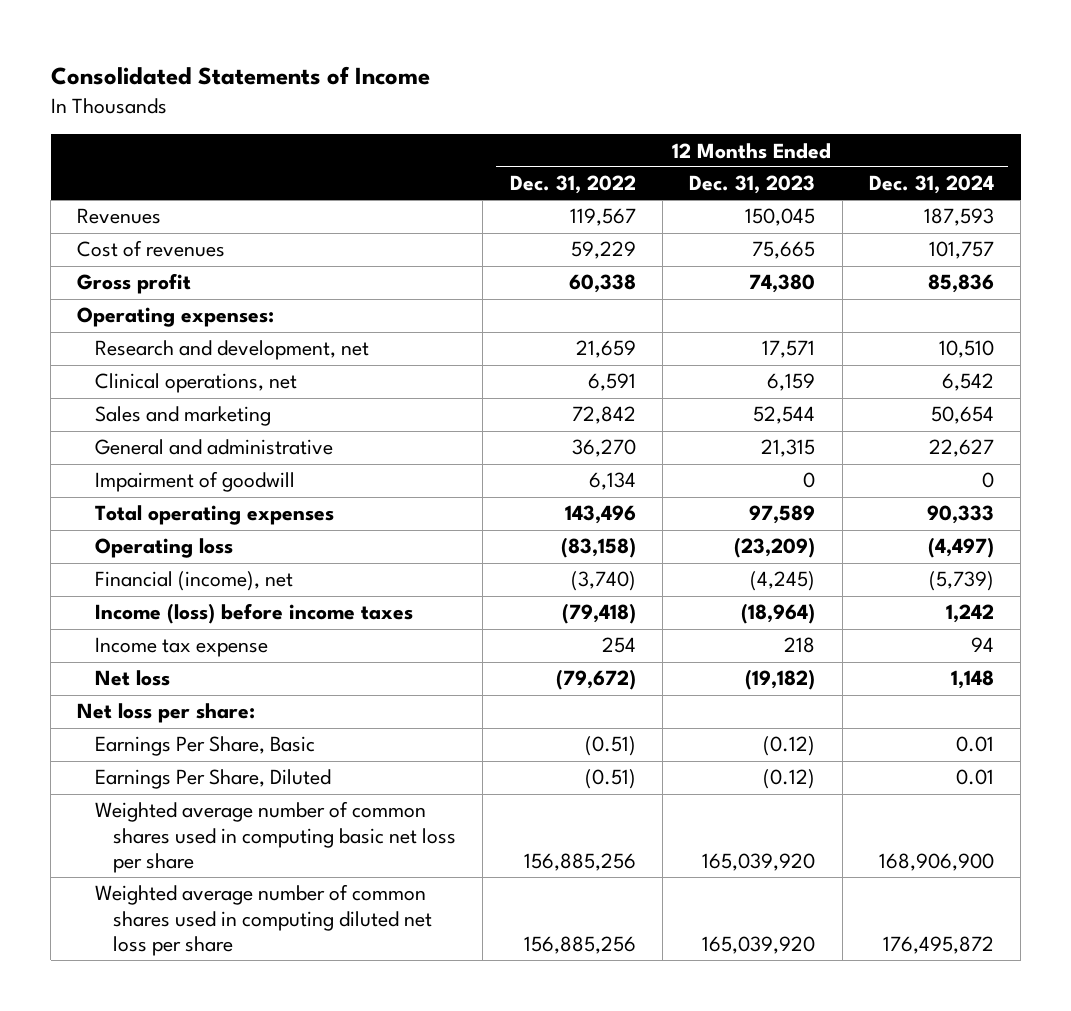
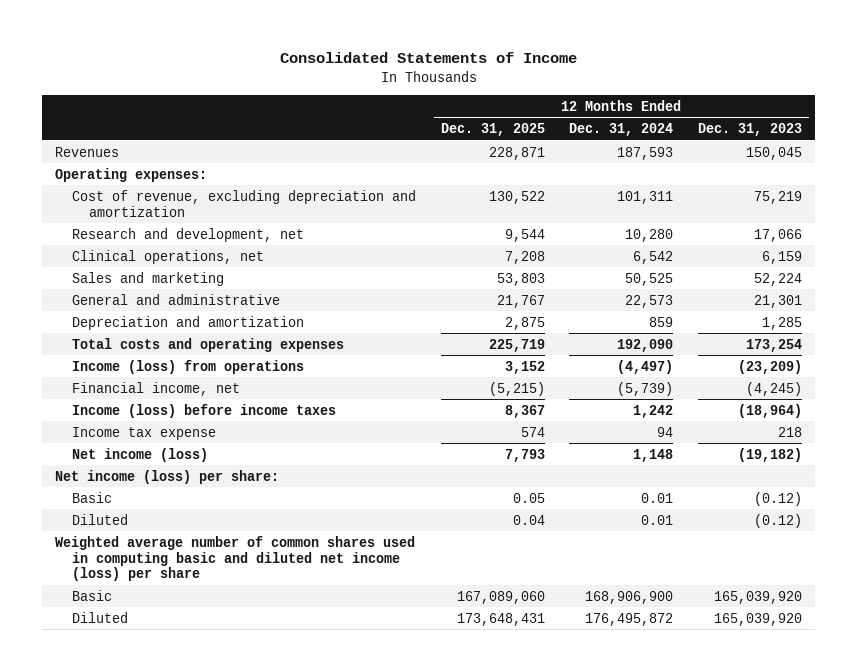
- | 12 Months Ended Dec. 31, 2022 | 12 Months Ended Dec. 31, 2023 | 12 Months Ended Dec. 31, 2024
+ | 12 Months Ended Dec. 31, 2025 | 12 Months Ended Dec. 31, 2024 | 12 Months Ended Dec. 31, 2023
- Cost of revenues | 59,229 | 75,665 | 101,757
- Gross profit | 60,338 | 74,380 | 85,836
- Research and development, net | 21,659 | 17,571 | 10,510
+ Cost of revenue, excluding depreciation and amortization | 130,522 | 101,311 | 75,219
+ Research and development, net | 9,544 | 10,280 | 17,066
- Sales and marketing | 72,842 | 52,544 | 50,654
- General and administrative | 36,270 | 21,315 | 22,627
- Impairment of goodwill | 6,134 | 0 | 0
- Total operating expenses | 143,496 | 97,589 | 90,333
- Operating loss | (83,158) | (23,209) | (4,497)
- Financial (income), net | (3,740) | (4,245) | (5,739)
+ Sales and marketing | 53,803 | 50,525 | 52,224
+ General and administrative | 21,767 | 22,573 | 21,301
+ Depreciation and amortization | 2,875 | 859 | 1,285
+ Total costs and operating expenses | 225,719 | 192,090 | 173,254
+ Income (loss) from operations | 3,152 | (4,497) | (23,209)
+ Financial income, net | (5,215) | (5,739) | (4,245)
- Net loss | (79,672) | (19,182) | 1,148
- Net loss per share:
- Earnings Per Share, Basic | (0.51) | (0.12) | 0.01
- Earnings Per Share, Diluted | (0.51) | (0.12) | 0.01
- Weighted average number of common shares used in computing basic net loss per share | 156,885,256 | 165,039,920 | 168,906,900
- Weighted average number of common shares used in computing diluted net loss per share | 156,885,256 | 165,039,920 | 176,495,872
+ Net income (loss) | 7,793 | 1,148 | (19,182)
+ Net income (loss) per share:
+ Basic | 0.05 | 0.01 | (0.12)
+ Diluted | 0.04 | 0.01 | (0.12)
+ Weighted average number of common shares used in computing basic and diluted net income (loss) per share
+ Basic | 167,089,060 | 168,906,900 | 165,039,920
+ Diluted | 173,648,431 | 176,495,872 | 165,039,920

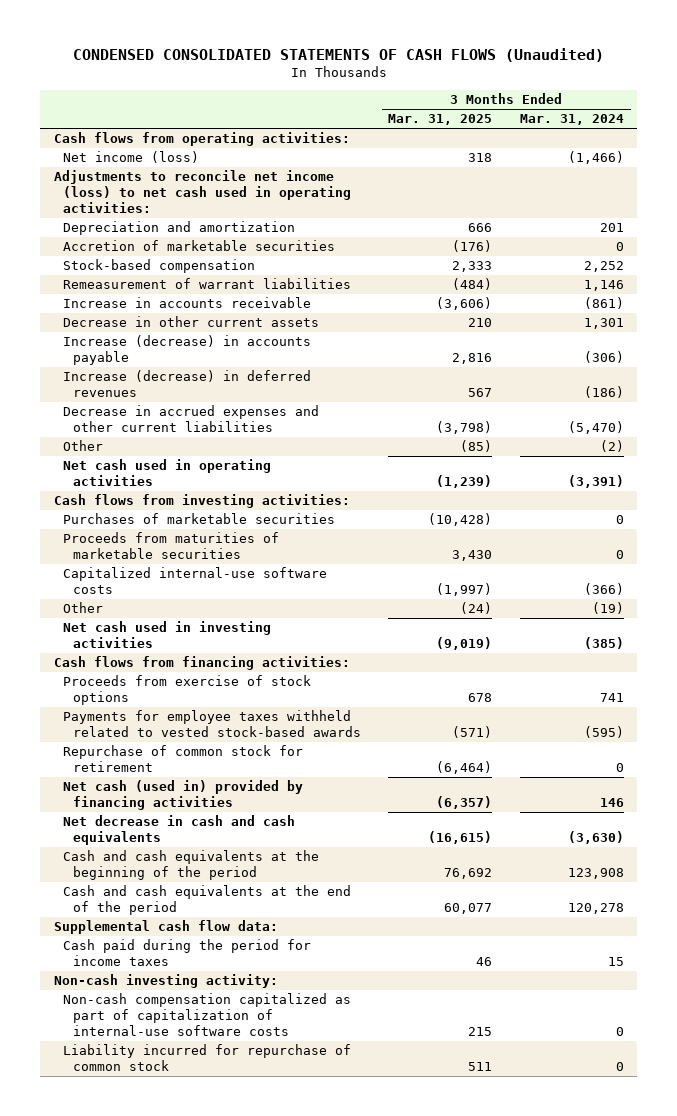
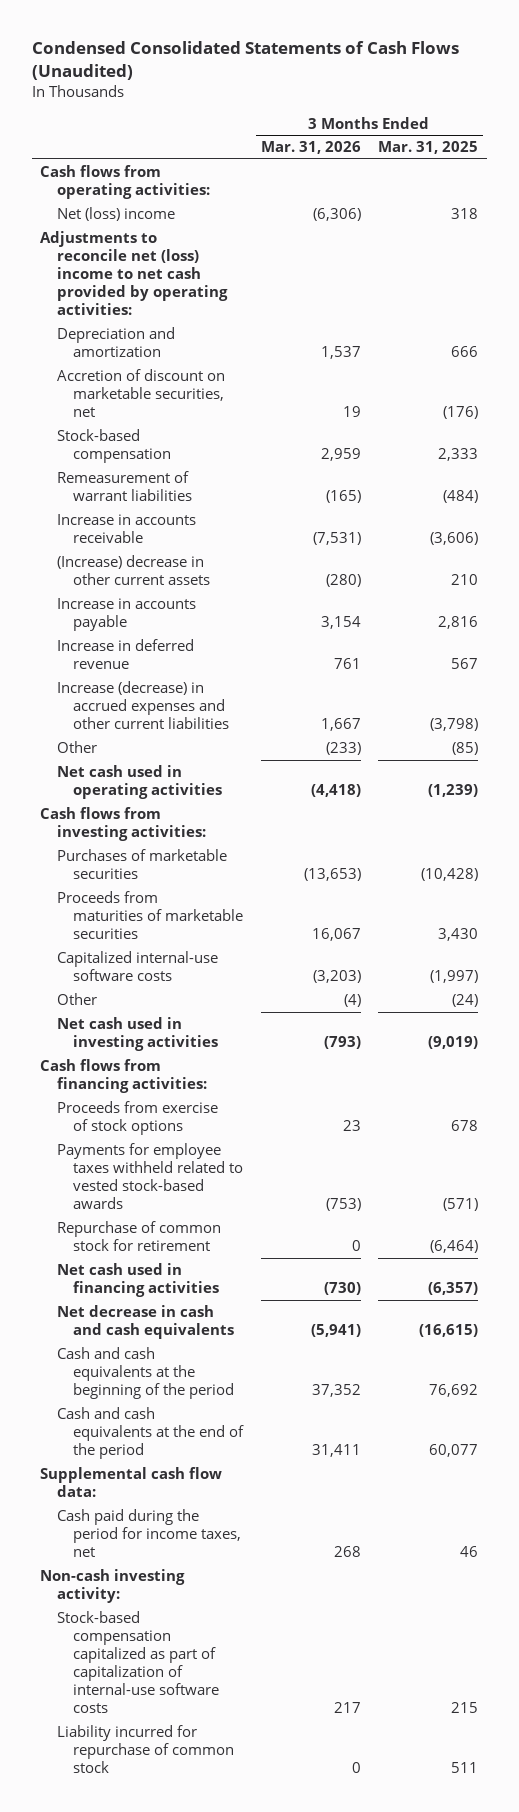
- CONDENSED CONSOLIDATED STATEMENTS OF CASH FLOWS (Unaudited)
+ Condensed Consolidated Statements of Cash Flows (Unaudited)
- | 3 Months Ended Mar. 31, 2025 | 3 Months Ended Mar. 31, 2024
+ | 3 Months Ended Mar. 31, 2026 | 3 Months Ended Mar. 31, 2025
- Net income (loss) | 318 | (1,466)
- Adjustments to reconcile net income (loss) to net cash used in operating activities:
+ Net (loss) income | (6,306) | 318
+ Adjustments to reconcile net (loss) income to net cash provided by operating activities:
- Accretion of marketable securities | (176) | 0
+ Accretion of discount on marketable securities, net | 19 | (176)
- Decrease in other current assets | 210 | 1,301
- Increase (decrease) in accounts payable | 2,816 | (306)
- Increase (decrease) in deferred revenues | 567 | (186)
- Decrease in accrued expenses and other current liabilities | (3,798) | (5,470)
+ (Increase) decrease in other current assets | (280) | 210
+ Increase in accounts payable | 3,154 | 2,816
+ Increase in deferred revenue | 761 | 567
+ Increase (decrease) in accrued expenses and other current liabilities | 1,667 | (3,798)
- Net cash (used in) provided by financing activities | (6,357) | 146
+ Net cash used in financing activities | (730) | (6,357)
- Cash paid during the period for income taxes | 46 | 15
+ Cash paid during the period for income taxes, net | 268 | 46
- Non-cash compensation capitalized as part of capitalization of internal-use software costs | 215 | 0
+ Stock-based compensation capitalized as part of capitalization of internal-use software costs | 217 | 215

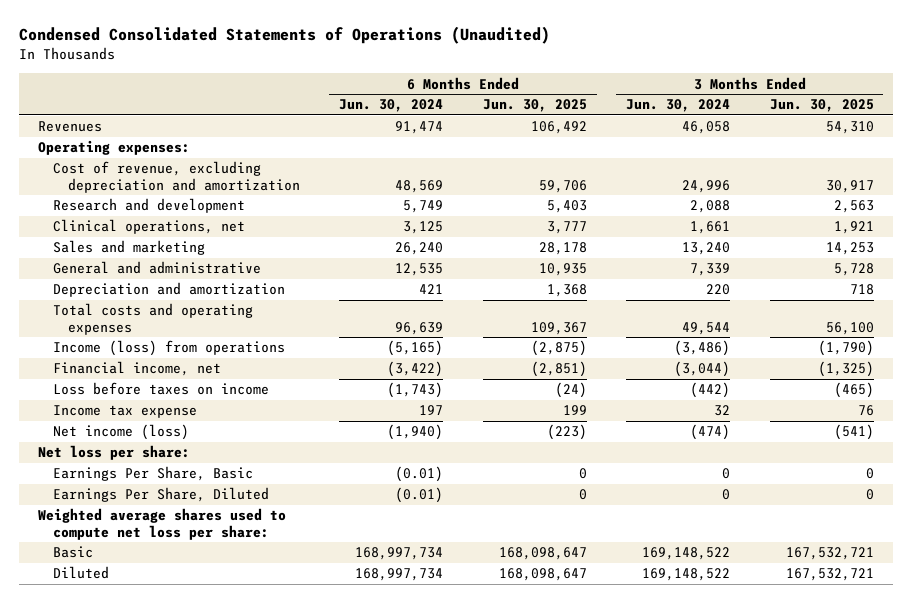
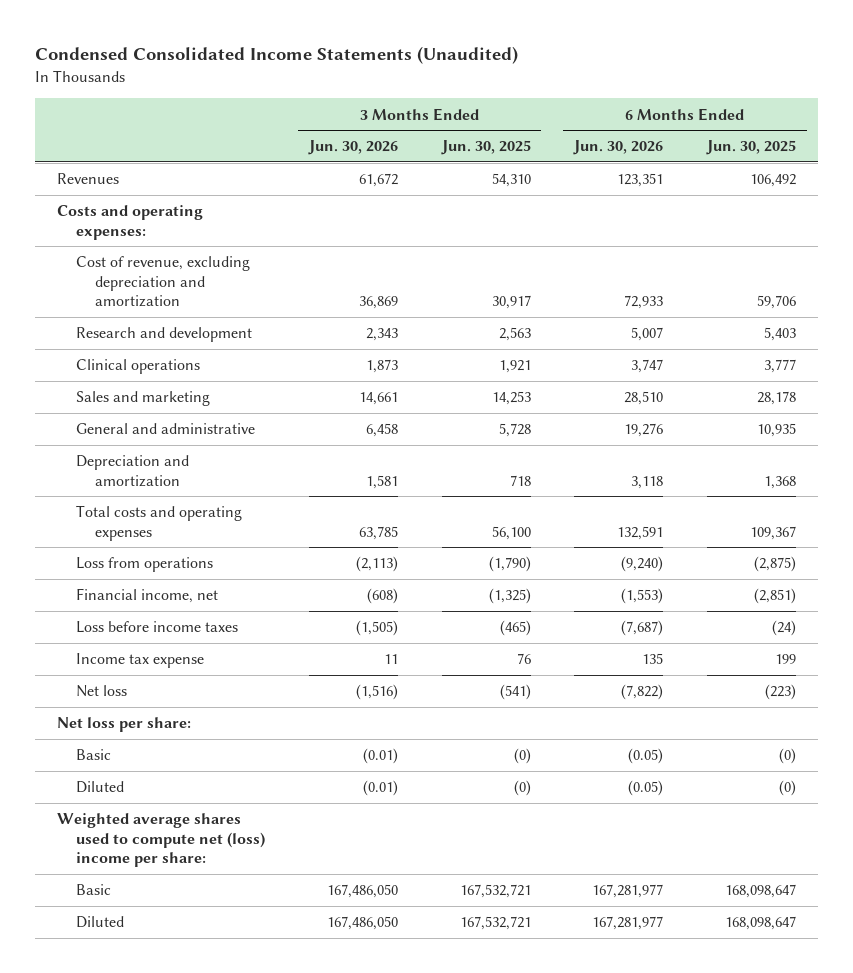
- Condensed Consolidated Statements of Operations (Unaudited)
+ Condensed Consolidated Income Statements (Unaudited)
- | 6 Months Ended Jun. 30, 2024 | 6 Months Ended Jun. 30, 2025 | 3 Months Ended Jun. 30, 2024 | 3 Months Ended Jun. 30, 2025
+ | 3 Months Ended Jun. 30, 2026 | 3 Months Ended Jun. 30, 2025 | 6 Months Ended Jun. 30, 2026 | 6 Months Ended Jun. 30, 2025
- Operating expenses:
+ Costs and operating expenses:
- Clinical operations, net | 3,125 | 3,777 | 1,661 | 1,921
+ Clinical operations | 1,873 | 1,921 | 3,747 | 3,777
- Income (loss) from operations | (5,165) | (2,875) | (3,486) | (1,790)
+ Loss from operations | (2,113) | (1,790) | (9,240) | (2,875)
- Loss before taxes on income | (1,743) | (24) | (442) | (465)
+ Loss before income taxes | (1,505) | (465) | (7,687) | (24)
- Net income (loss) | (1,940) | (223) | (474) | (541)
+ Net loss | (1,516) | (541) | (7,822) | (223)
- Earnings Per Share, Basic | (0.01) | 0 | 0 | 0
- Earnings Per Share, Diluted | (0.01) | 0 | 0 | 0
- Weighted average shares used to compute net loss per share:
+ Basic | (0.01) | (0) | (0.05) | (0)
+ Diluted | (0.01) | (0) | (0.05) | (0)
+ Weighted average shares used to compute net (loss) income per share:

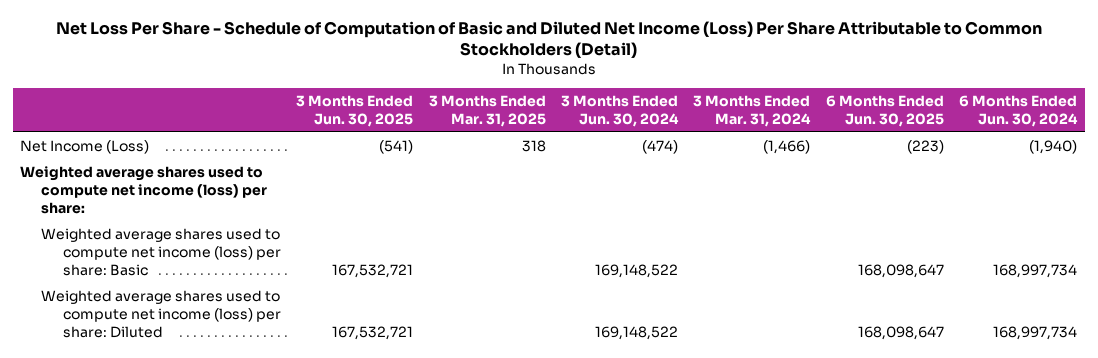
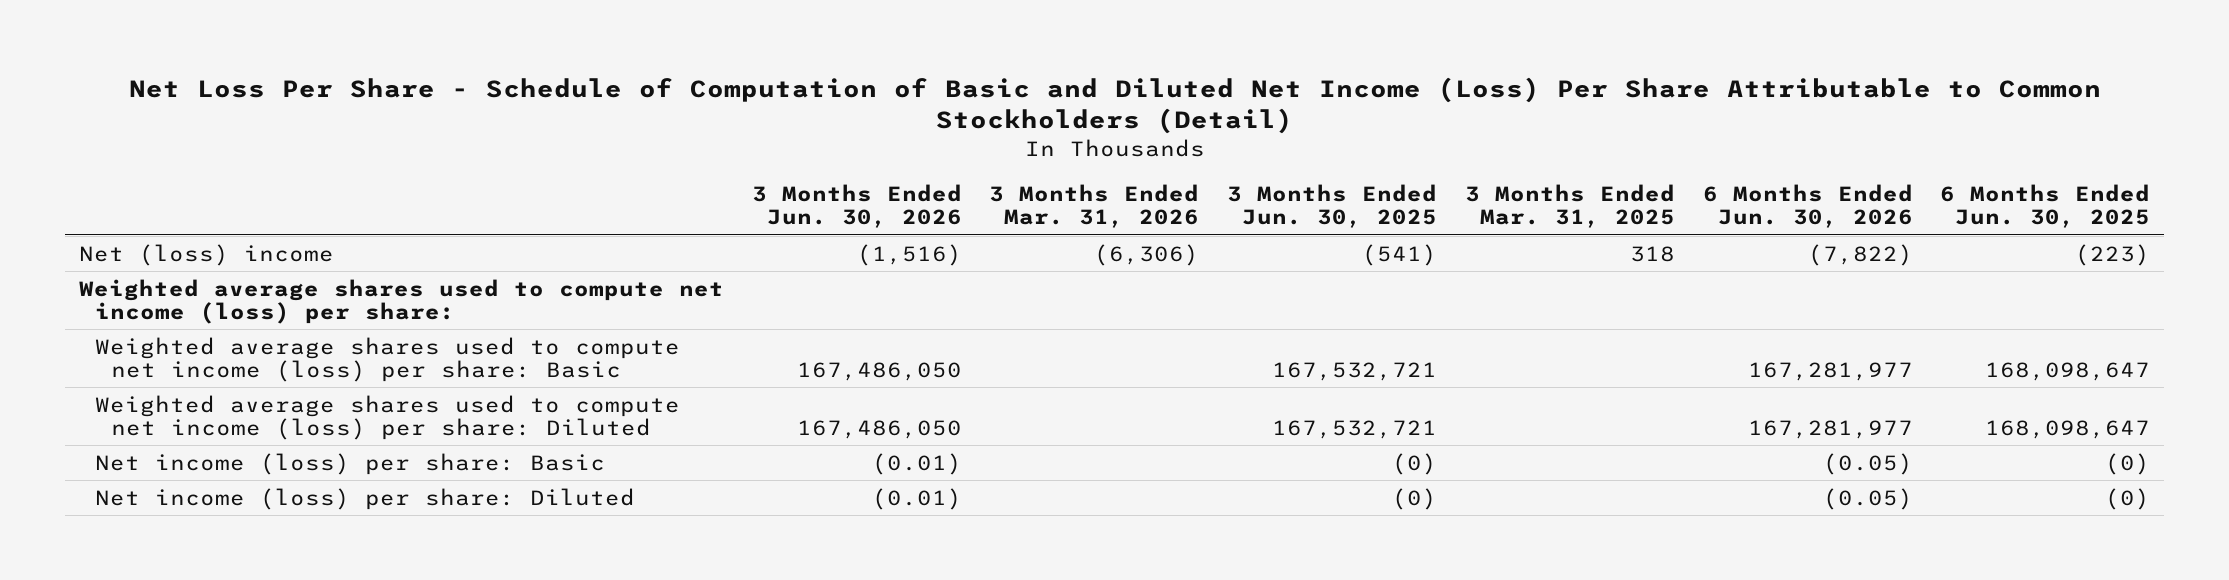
- | 3 Months Ended Jun. 30, 2025 | 3 Months Ended Mar. 31, 2025 | 3 Months Ended Jun. 30, 2024 | 3 Months Ended Mar. 31, 2024 | 6 Months Ended Jun. 30, 2025 | 6 Months Ended Jun. 30, 2024
+ | 3 Months Ended Jun. 30, 2026 | 3 Months Ended Mar. 31, 2026 | 3 Months Ended Jun. 30, 2025 | 3 Months Ended Mar. 31, 2025 | 6 Months Ended Jun. 30, 2026 | 6 Months Ended Jun. 30, 2025
- Net Income (Loss) | (541) | 318 | (474) | (1,466) | (223) | (1,940)
+ Net (loss) income | (1,516) | (6,306) | (541) | 318 | (7,822) | (223)
+ Net income (loss) per share: Basic | (0.01) | | (0) | | (0.05) | (0)
+ Net income (loss) per share: Diluted | (0.01) | | (0) | | (0.05) | (0)

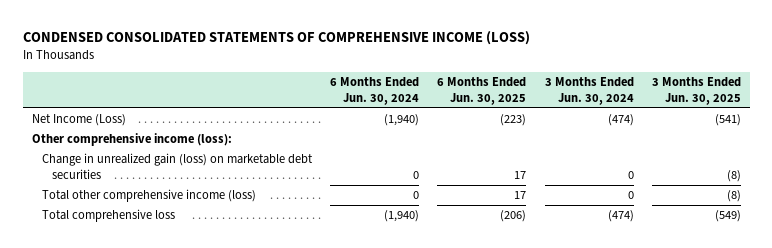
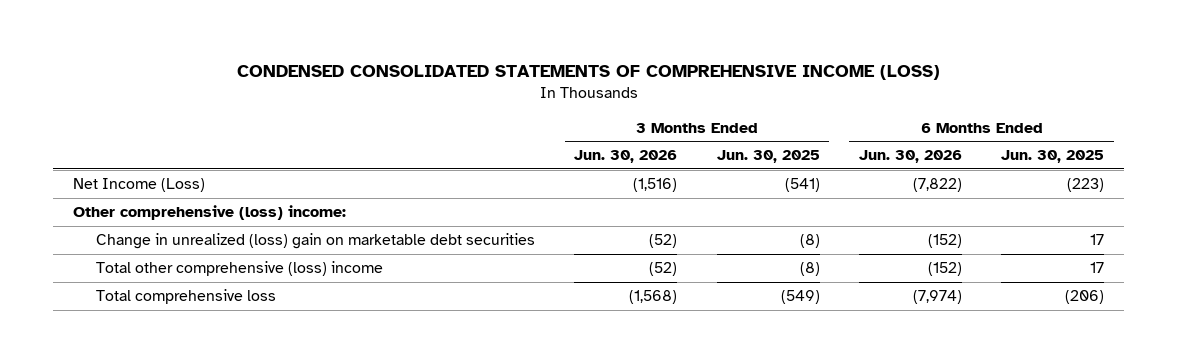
- | 6 Months Ended Jun. 30, 2024 | 6 Months Ended Jun. 30, 2025 | 3 Months Ended Jun. 30, 2024 | 3 Months Ended Jun. 30, 2025
+ | 3 Months Ended Jun. 30, 2026 | 3 Months Ended Jun. 30, 2025 | 6 Months Ended Jun. 30, 2026 | 6 Months Ended Jun. 30, 2025
- Other comprehensive income (loss):
- Change in unrealized gain (loss) on marketable debt securities | 0 | 17 | 0 | (8)
- Total other comprehensive income (loss) | 0 | 17 | 0 | (8)
+ Other comprehensive (loss) income:
+ Change in unrealized (loss) gain on marketable debt securities | (52) | (8) | (152) | 17
+ Total other comprehensive (loss) income | (52) | (8) | (152) | 17

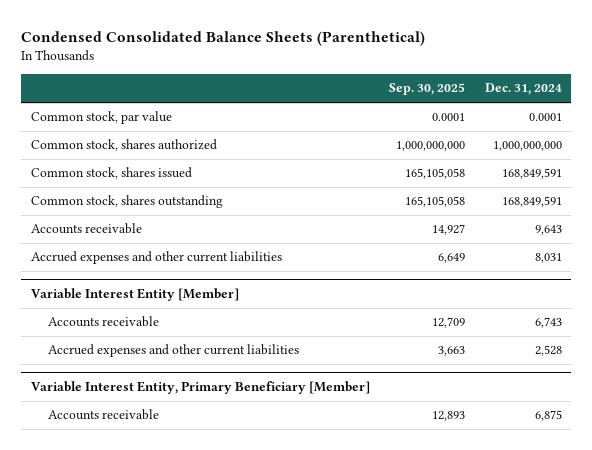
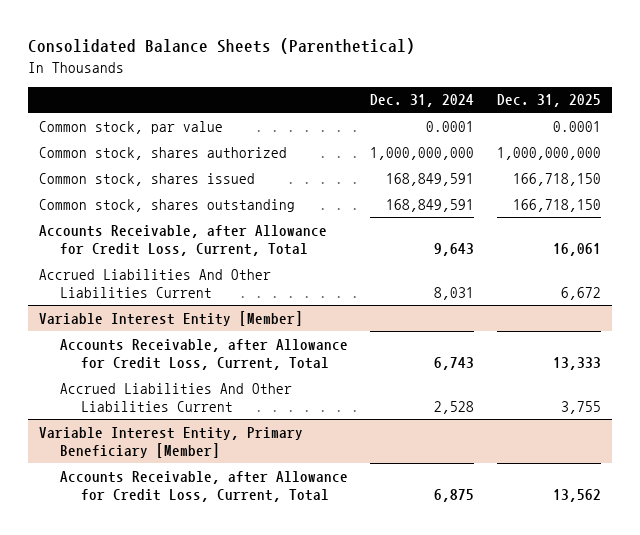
- Condensed Consolidated Balance Sheets (Parenthetical)
+ Consolidated Balance Sheets (Parenthetical)
- | Sep. 30, 2025 | Dec. 31, 2024
+ | Dec. 31, 2024 | Dec. 31, 2025
- Accounts receivable | 14,927 | 9,643
- Accrued expenses and other current liabilities | 6,649 | 8,031
+ Accounts Receivable, after Allowance for Credit Loss, Current, Total | 9,643 | 16,061
+ Accrued Liabilities And Other Liabilities Current | 8,031 | 6,672
@ Variable Interest Entity [Member]
- Accounts receivable | 12,709 | 6,743
- Accrued expenses and other current liabilities | 3,663 | 2,528
+ Accounts Receivable, after Allowance for Credit Loss, Current, Total | 6,743 | 13,333
+ Accrued Liabilities And Other Liabilities Current | 2,528 | 3,755
@ Variable Interest Entity, Primary Beneficiary [Member]
- Accounts receivable | 12,893 | 6,875
+ Accounts Receivable, after Allowance for Credit Loss, Current, Total | 6,875 | 13,562

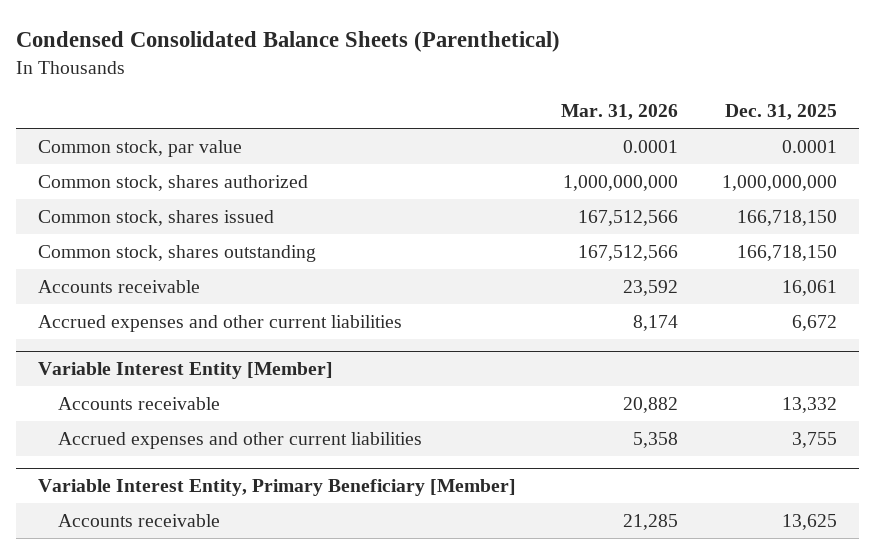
- Consolidated Balance Sheets (Parenthetical)
+ Condensed Consolidated Balance Sheets (Parenthetical)
- | Dec. 31, 2024 | Dec. 31, 2025
+ | Mar. 31, 2026 | Dec. 31, 2025
- Accounts Receivable, after Allowance for Credit Loss, Current, Total | 9,643 | 16,061
- Accrued Liabilities And Other Liabilities Current | 8,031 | 6,672
+ Accounts receivable | 23,592 | 16,061
+ Accrued expenses and other current liabilities | 8,174 | 6,672
@ Variable Interest Entity [Member]
- Accounts Receivable, after Allowance for Credit Loss, Current, Total | 6,743 | 13,333
- Accrued Liabilities And Other Liabilities Current | 2,528 | 3,755
+ Accounts receivable | 20,882 | 13,332
+ Accrued expenses and other current liabilities | 5,358 | 3,755
@ Variable Interest Entity, Primary Beneficiary [Member]
- Accounts Receivable, after Allowance for Credit Loss, Current, Total | 6,875 | 13,562
+ Accounts receivable | 21,285 | 13,625

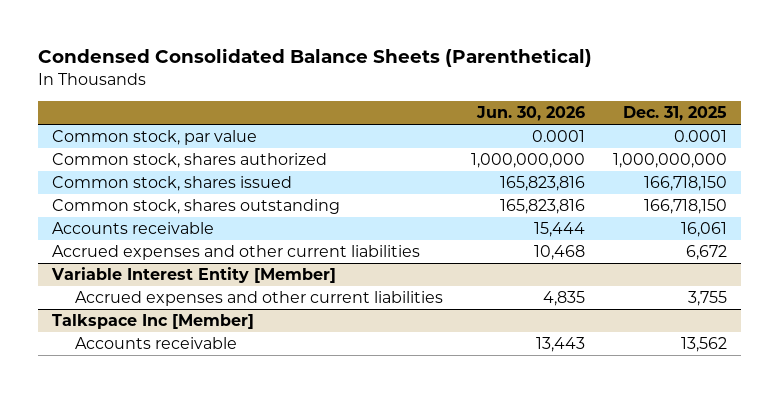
- | Mar. 31, 2026 | Dec. 31, 2025
+ | Jun. 30, 2026 | Dec. 31, 2025
@ Variable Interest Entity [Member]
- Accounts receivable | 20,882 | 13,332
- Variable Interest Entity, Primary Beneficiary [Member]
- Accounts receivable | 21,285 | 13,625
+ Talkspace Inc [Member]
+ Accounts receivable | 13,443 | 13,562

